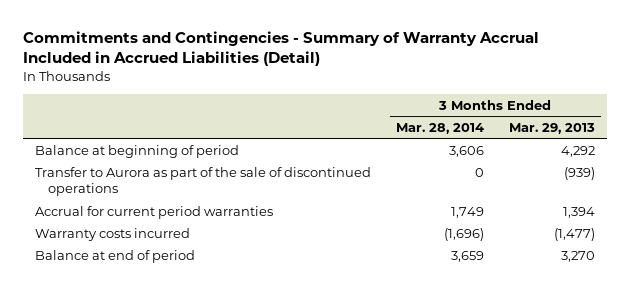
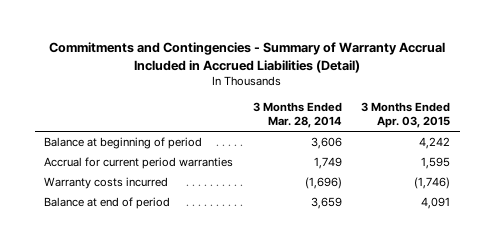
- | 3 Months Ended Mar. 28, 2014 | 3 Months Ended Mar. 29, 2013
+ | 3 Months Ended Mar. 28, 2014 | 3 Months Ended Apr. 03, 2015
- Transfer to Aurora as part of the sale of discontinued operations | 0 | (939)

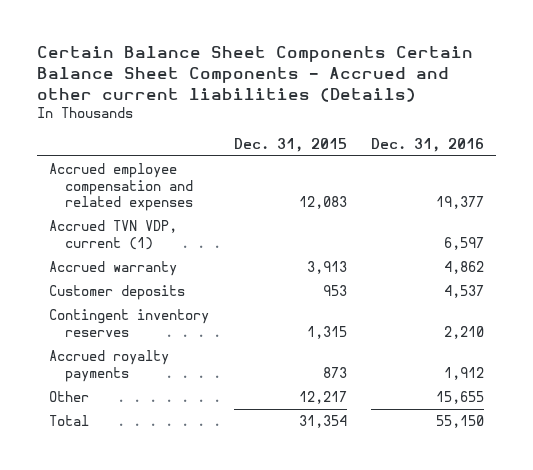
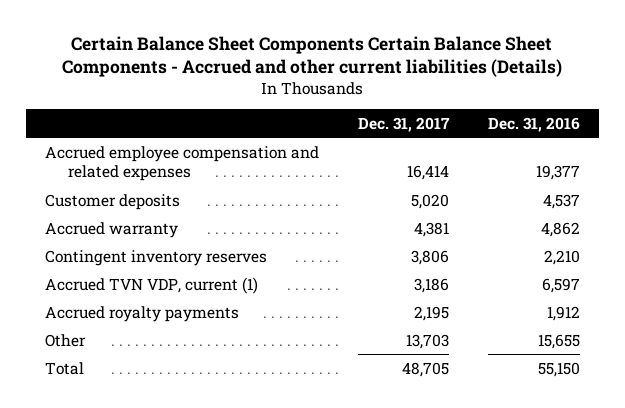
- | Dec. 31, 2015 | Dec. 31, 2016
+ | Dec. 31, 2017 | Dec. 31, 2016
moved down: Accrued warranty | 4,381 | 4,862
moved down: Accrued TVN VDP, current (1) | 3,186 | 6,597

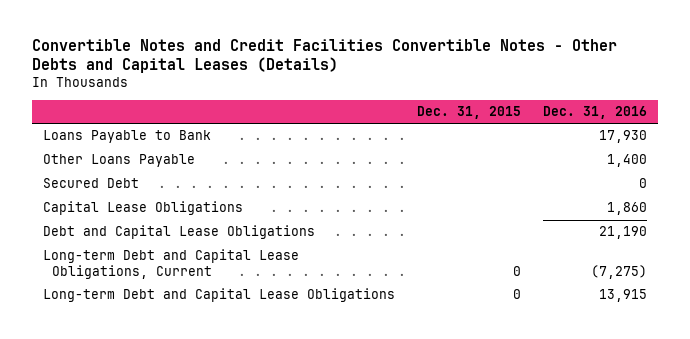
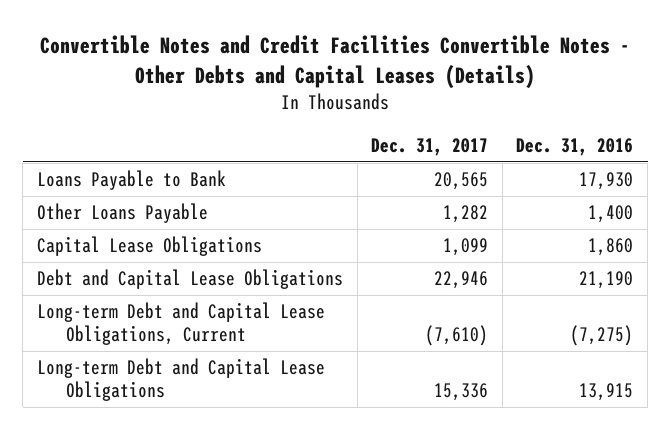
- | Dec. 31, 2015 | Dec. 31, 2016
+ | Dec. 31, 2017 | Dec. 31, 2016
- Secured Debt | | 0

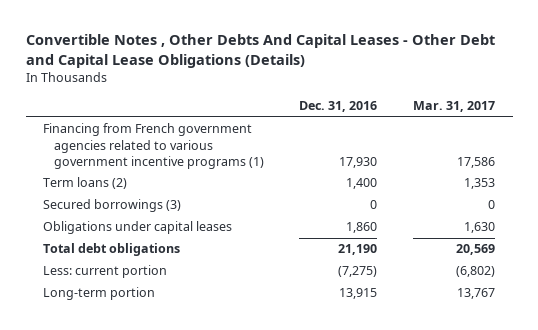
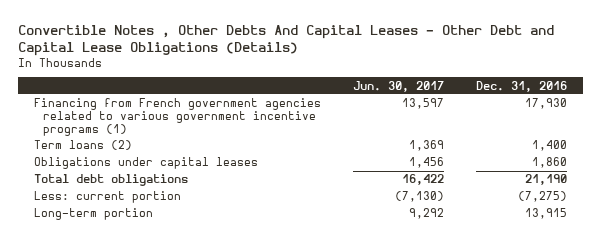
- | Dec. 31, 2016 | Mar. 31, 2017
+ | Jun. 30, 2017 | Dec. 31, 2016
- Secured borrowings (3) | 0 | 0

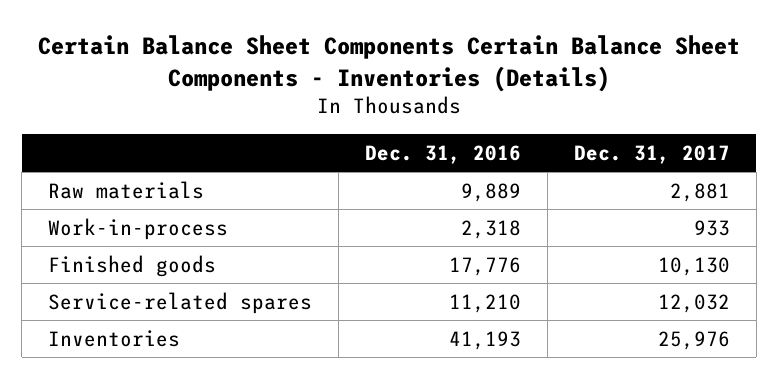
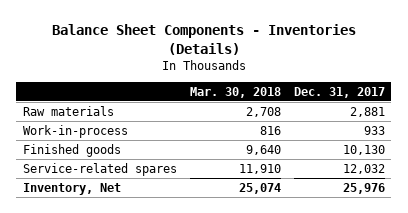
- Certain Balance Sheet Components Certain Balance Sheet Components - Inventories (Details)
+ Balance Sheet Components - Inventories (Details)
- | Dec. 31, 2016 | Dec. 31, 2017
+ | Mar. 30, 2018 | Dec. 31, 2017
- Inventories | 41,193 | 25,976
+ Inventory, Net | 25,074 | 25,976

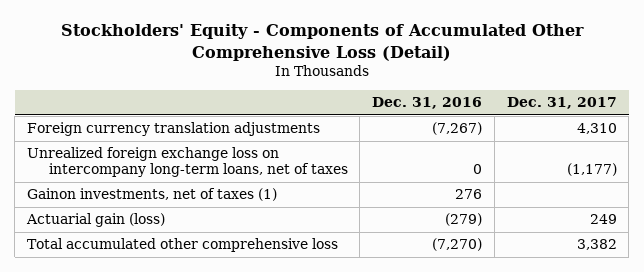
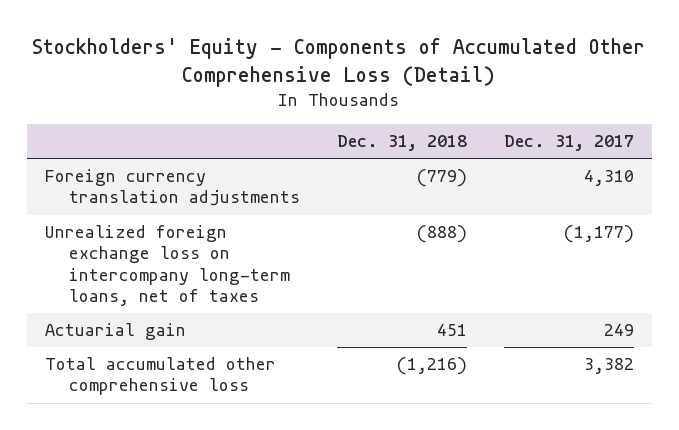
- | Dec. 31, 2016 | Dec. 31, 2017
+ | Dec. 31, 2018 | Dec. 31, 2017
- Gainon investments, net of taxes (1) | 276 |
- Actuarial gain (loss) | (279) | 249
+ Actuarial gain | 451 | 249

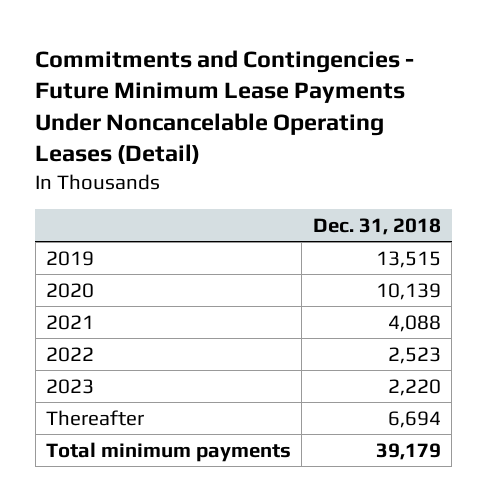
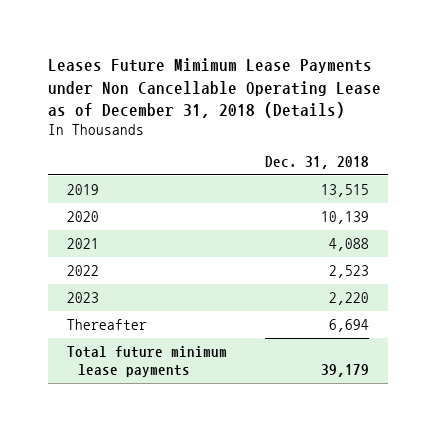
- Commitments and Contingencies - Future Minimum Lease Payments Under Noncancelable Operating Leases (Detail)
+ Leases Future Mimimum Lease Payments under Non Cancellable Operating Lease as of December 31, 2018 (Details)
- Total minimum payments | 39,179
+ Total future minimum lease payments | 39,179

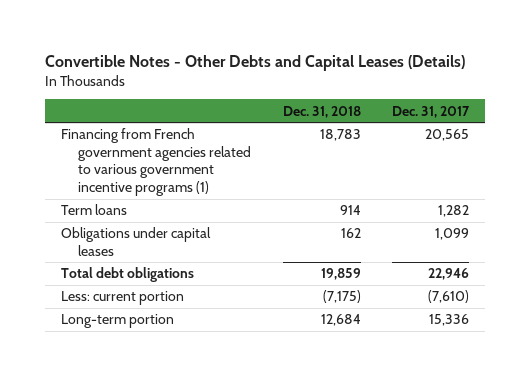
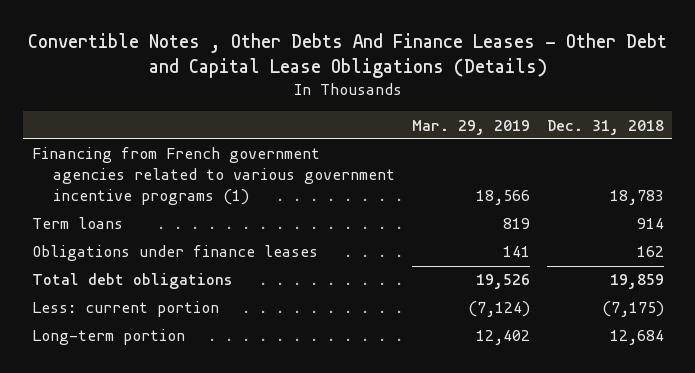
- Convertible Notes - Other Debts and Capital Leases (Details)
+ Convertible Notes , Other Debts And Finance Leases - Other Debt and Capital Lease Obligations (Details)
- | Dec. 31, 2018 | Dec. 31, 2017
+ | Mar. 29, 2019 | Dec. 31, 2018
- Obligations under capital leases | 162 | 1,099
+ Obligations under finance leases | 141 | 162

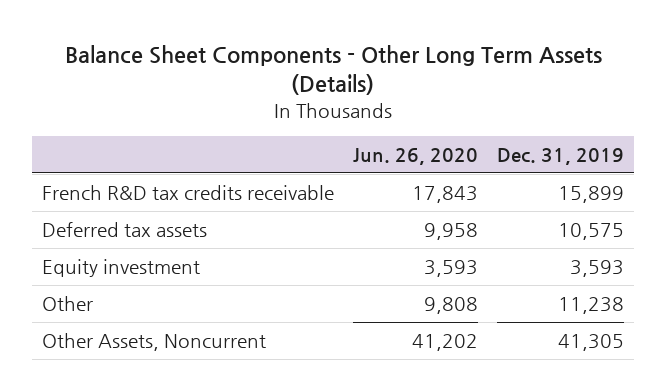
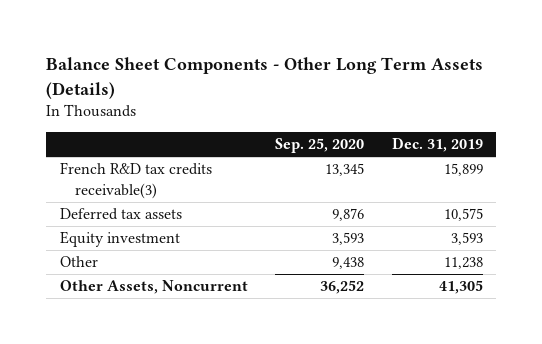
- | Jun. 26, 2020 | Dec. 31, 2019
+ | Sep. 25, 2020 | Dec. 31, 2019
- French R&D tax credits receivable | 17,843 | 15,899
+ French R&D tax credits receivable(3) | 13,345 | 15,899

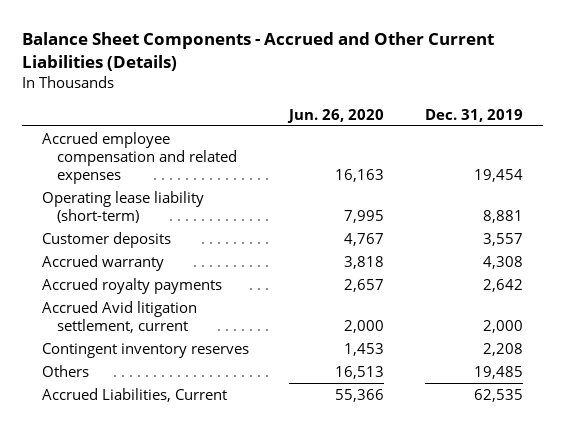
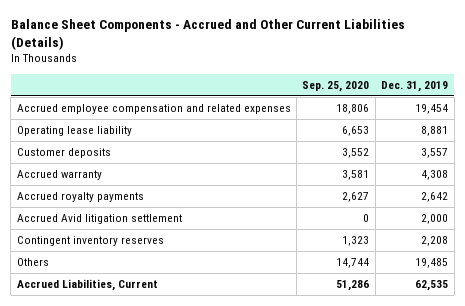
- | Jun. 26, 2020 | Dec. 31, 2019
+ | Sep. 25, 2020 | Dec. 31, 2019
- Operating lease liability (short-term) | 7,995 | 8,881
+ Operating lease liability | 6,653 | 8,881
- Accrued Avid litigation settlement, current | 2,000 | 2,000
+ Accrued Avid litigation settlement | 0 | 2,000

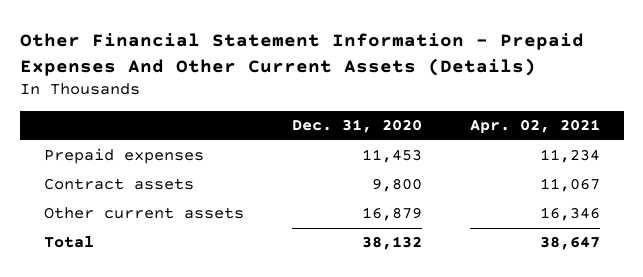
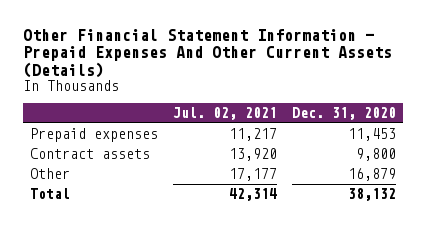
- | Dec. 31, 2020 | Apr. 02, 2021
+ | Jul. 02, 2021 | Dec. 31, 2020
- Other current assets | 16,879 | 16,346
+ Other | 17,177 | 16,879

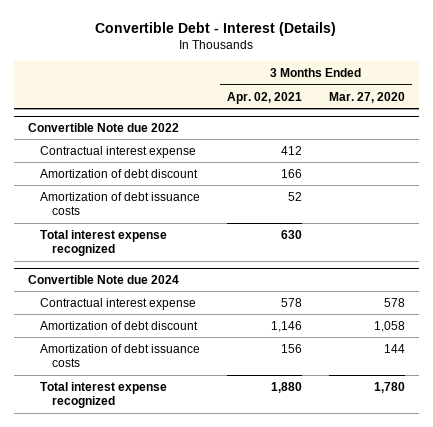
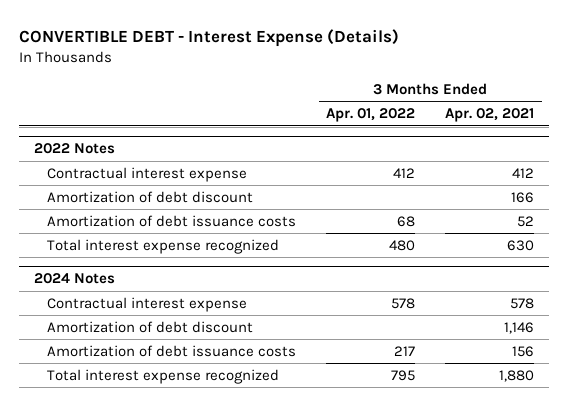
- Convertible Debt - Interest (Details)
+ CONVERTIBLE DEBT - Interest Expense (Details)
- | 3 Months Ended Apr. 02, 2021 | 3 Months Ended Mar. 27, 2020
+ | 3 Months Ended Apr. 01, 2022 | 3 Months Ended Apr. 02, 2021
- Convertible Note due 2022
+ 2022 Notes
- Convertible Note due 2024
+ 2024 Notes

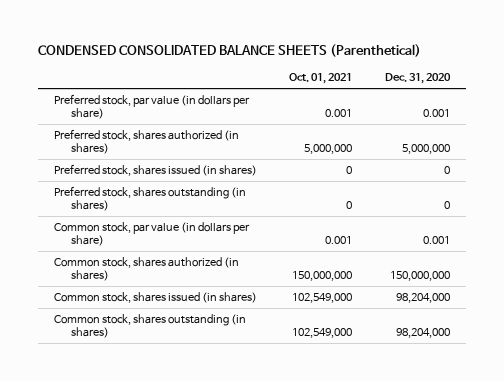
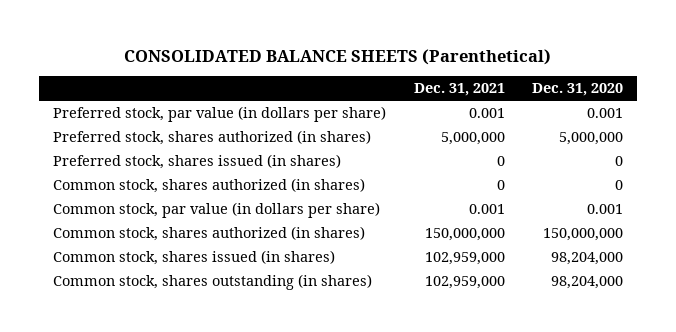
- CONDENSED CONSOLIDATED BALANCE SHEETS (Parenthetical)
+ CONSOLIDATED BALANCE SHEETS (Parenthetical)
- | Oct. 01, 2021 | Dec. 31, 2020
+ | Dec. 31, 2021 | Dec. 31, 2020
- Preferred stock, shares outstanding (in shares) | 0 | 0
+ Common stock, shares authorized (in shares) | 0 | 0

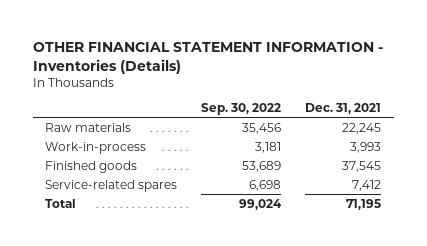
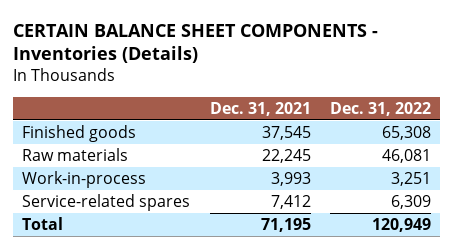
- OTHER FINANCIAL STATEMENT INFORMATION - Inventories (Details)
+ CERTAIN BALANCE SHEET COMPONENTS - Inventories (Details)
- | Sep. 30, 2022 | Dec. 31, 2021
+ | Dec. 31, 2021 | Dec. 31, 2022
moved up: Finished goods | 37,545 | 65,308

